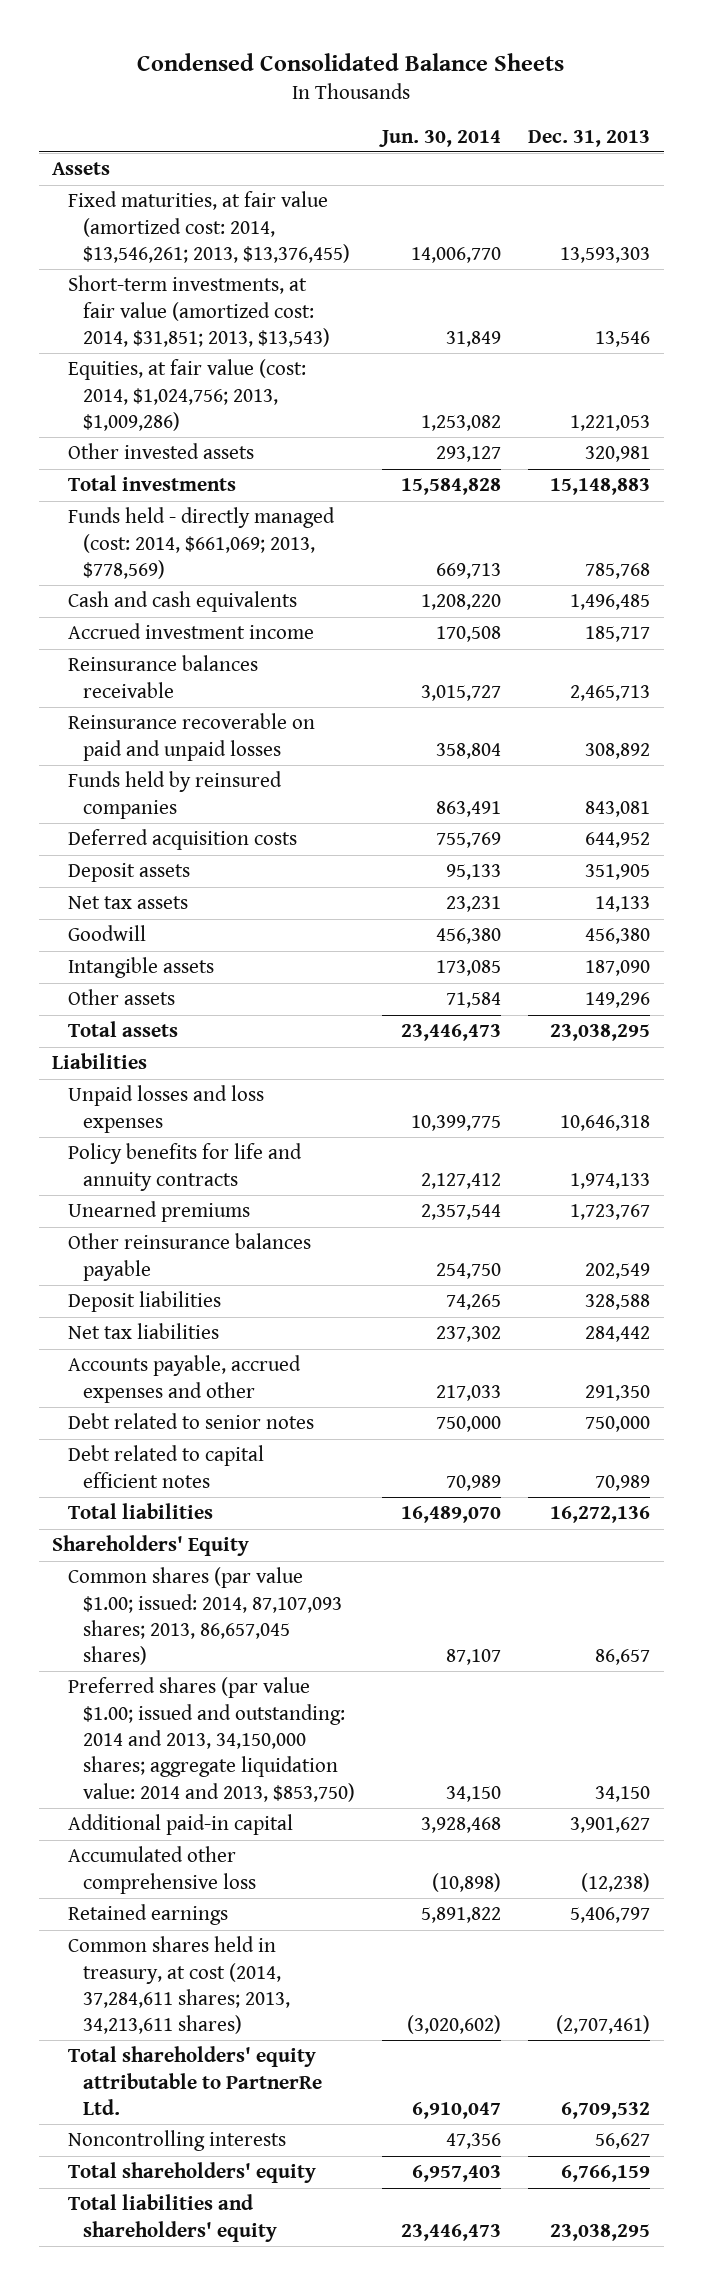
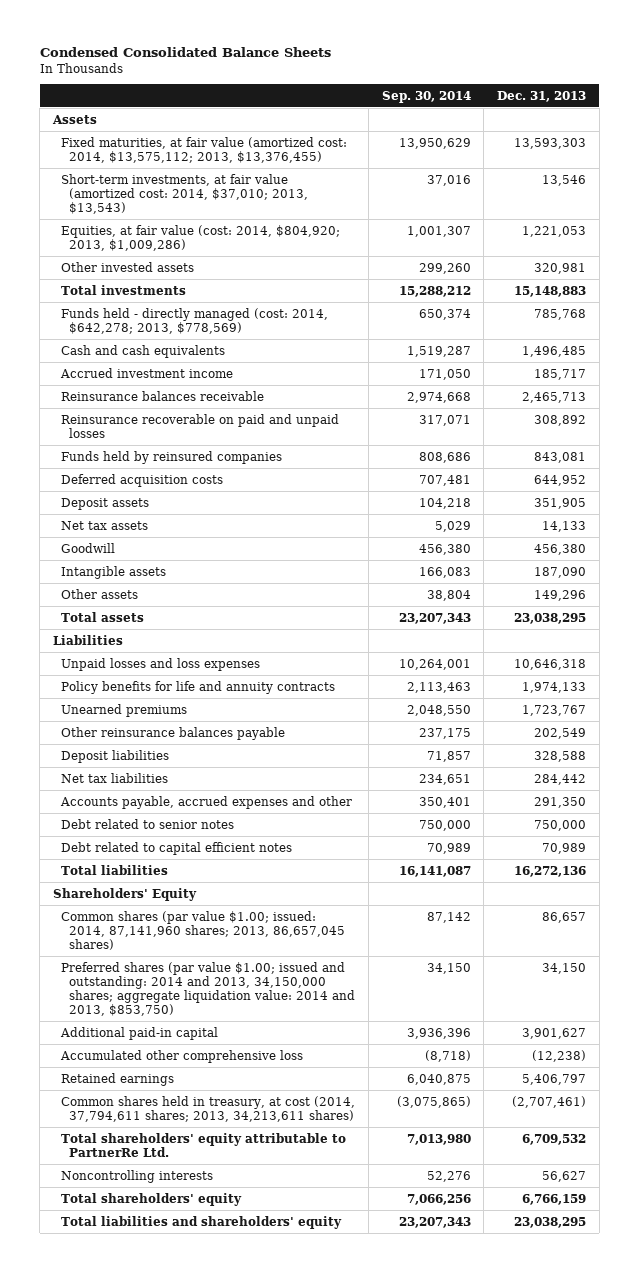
- | Jun. 30, 2014 | Dec. 31, 2013
+ | Sep. 30, 2014 | Dec. 31, 2013
- Fixed maturities, at fair value (amortized cost: 2014, $13,546,261; 2013, $13,376,455) | 14,006,770 | 13,593,303
- Short-term investments, at fair value (amortized cost: 2014, $31,851; 2013, $13,543) | 31,849 | 13,546
- Equities, at fair value (cost: 2014, $1,024,756; 2013, $1,009,286) | 1,253,082 | 1,221,053
+ Fixed maturities, at fair value (amortized cost: 2014, $13,575,112; 2013, $13,376,455) | 13,950,629 | 13,593,303
+ Short-term investments, at fair value (amortized cost: 2014, $37,010; 2013, $13,543) | 37,016 | 13,546
+ Equities, at fair value (cost: 2014, $804,920; 2013, $1,009,286) | 1,001,307 | 1,221,053
- Funds held - directly managed (cost: 2014, $661,069; 2013, $778,569) | 669,713 | 785,768
+ Funds held - directly managed (cost: 2014, $642,278; 2013, $778,569) | 650,374 | 785,768
- Common shares (par value $1.00; issued: 2014, 87,107,093 shares; 2013, 86,657,045 shares) | 87,107 | 86,657
+ Common shares (par value $1.00; issued: 2014, 87,141,960 shares; 2013, 86,657,045 shares) | 87,142 | 86,657
- Common shares held in treasury, at cost (2014, 37,284,611 shares; 2013, 34,213,611 shares) | (3,020,602) | (2,707,461)
+ Common shares held in treasury, at cost (2014, 37,794,611 shares; 2013, 34,213,611 shares) | (3,075,865) | (2,707,461)

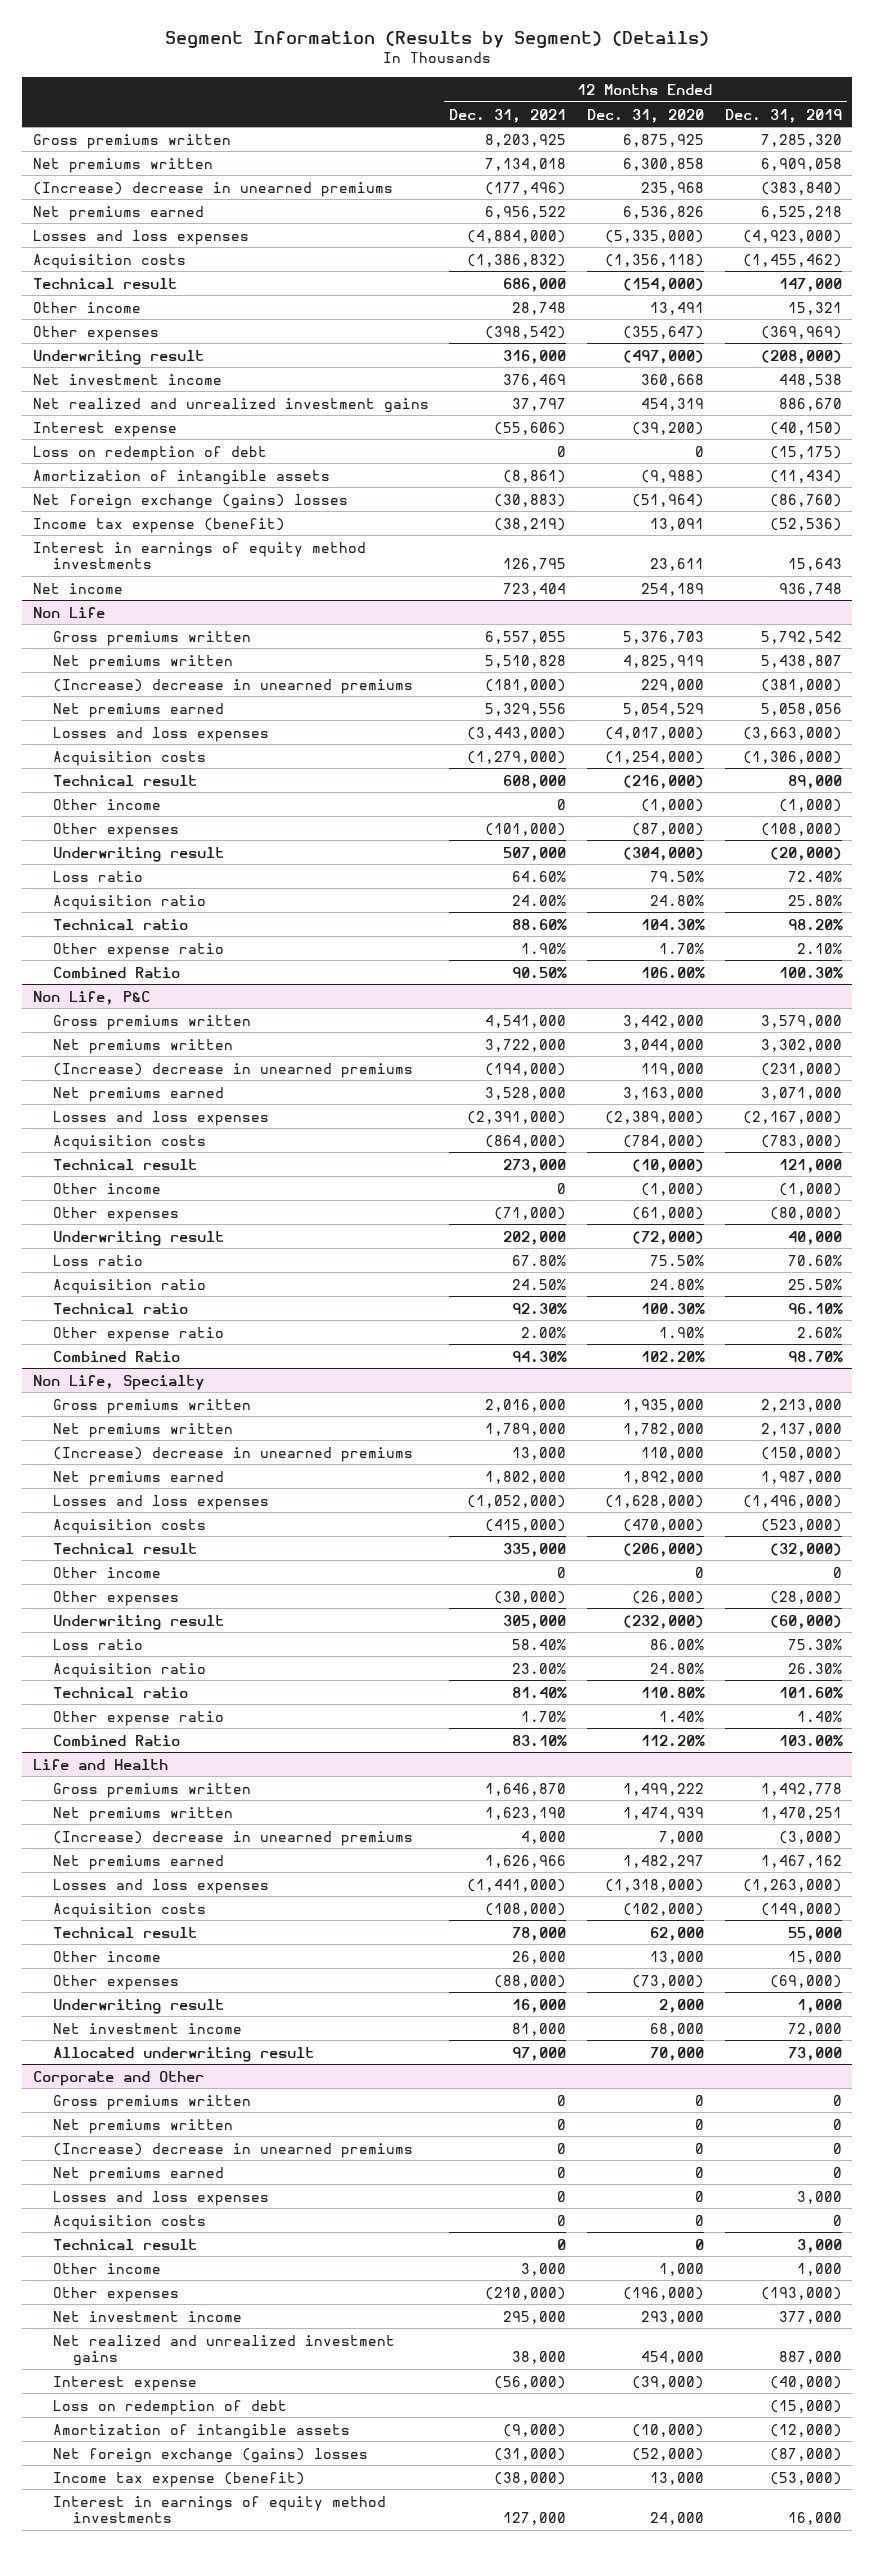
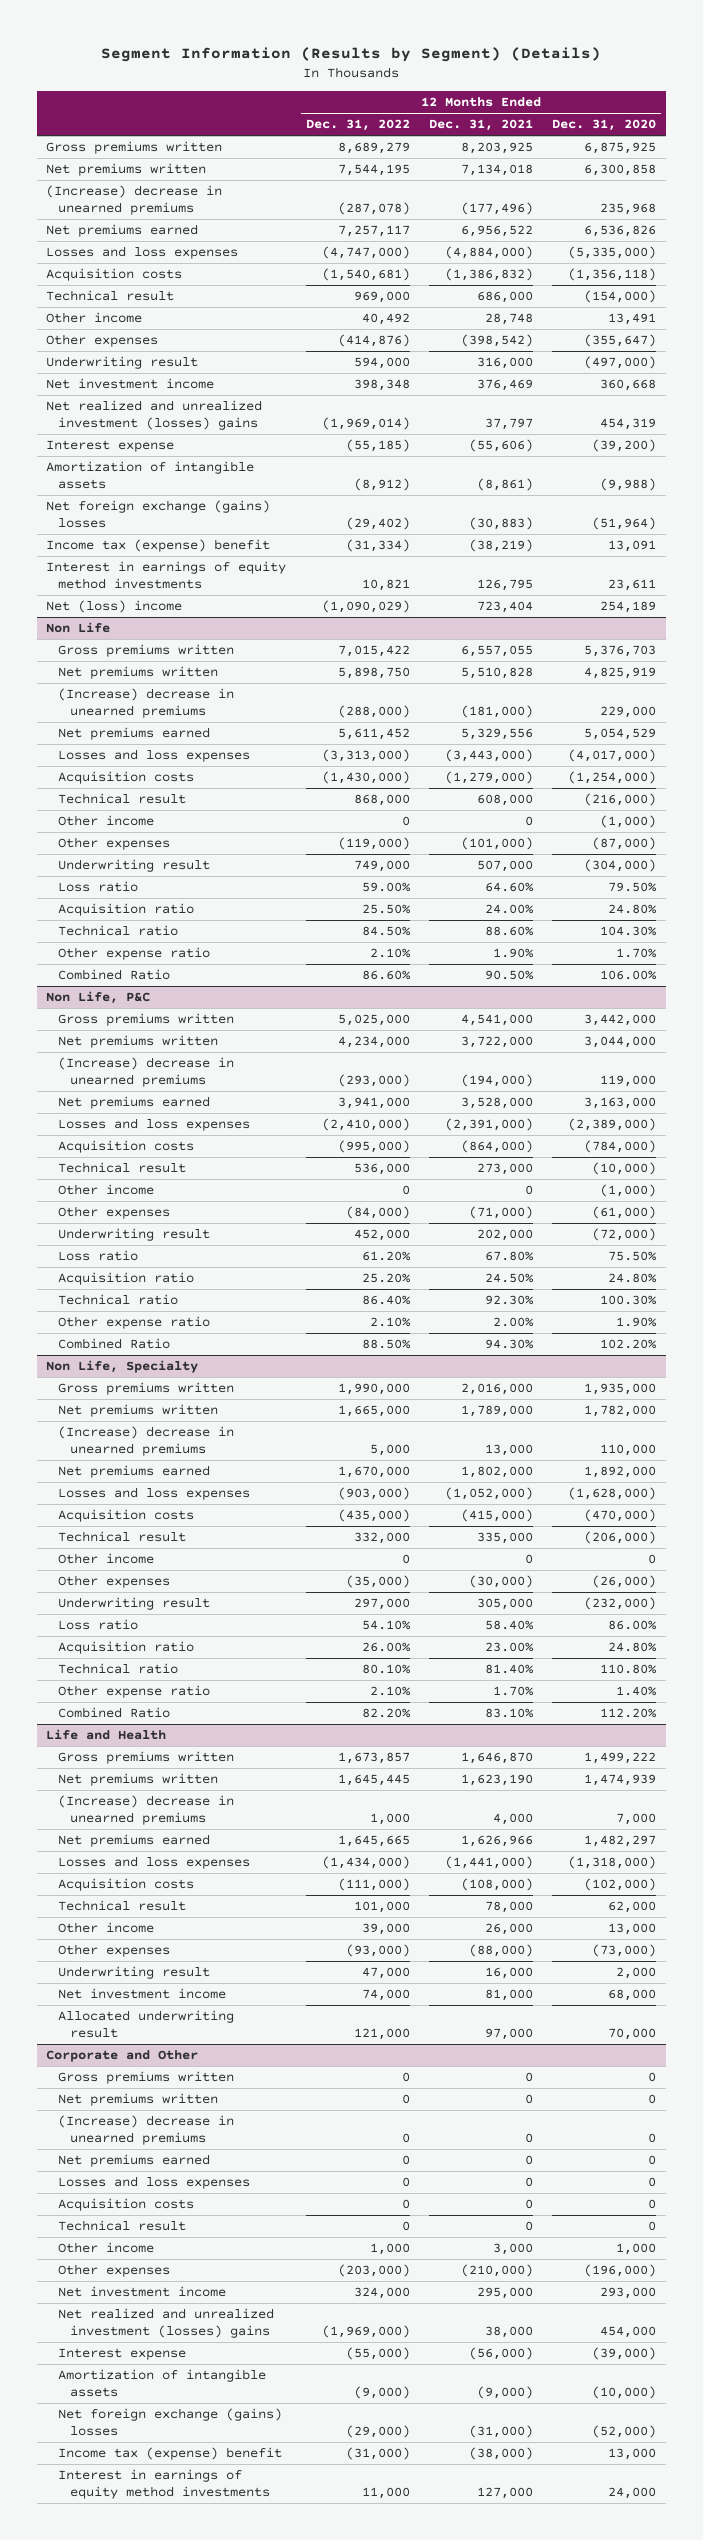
- | 12 Months Ended Dec. 31, 2021 | 12 Months Ended Dec. 31, 2020 | 12 Months Ended Dec. 31, 2019
+ | 12 Months Ended Dec. 31, 2022 | 12 Months Ended Dec. 31, 2021 | 12 Months Ended Dec. 31, 2020
- Net realized and unrealized investment gains | 37,797 | 454,319 | 886,670
+ Net realized and unrealized investment (losses) gains | (1,969,014) | 37,797 | 454,319
- Loss on redemption of debt | 0 | 0 | (15,175)
- Income tax expense (benefit) | (38,219) | 13,091 | (52,536)
+ Income tax (expense) benefit | (31,334) | (38,219) | 13,091
- Net income | 723,404 | 254,189 | 936,748
+ Net (loss) income | (1,090,029) | 723,404 | 254,189
@ Corporate and Other
- Net realized and unrealized investment gains | 38,000 | 454,000 | 887,000
+ Net realized and unrealized investment (losses) gains | (1,969,000) | 38,000 | 454,000
- Loss on redemption of debt | | | (15,000)
- Income tax expense (benefit) | (38,000) | 13,000 | (53,000)
+ Income tax (expense) benefit | (31,000) | (38,000) | 13,000

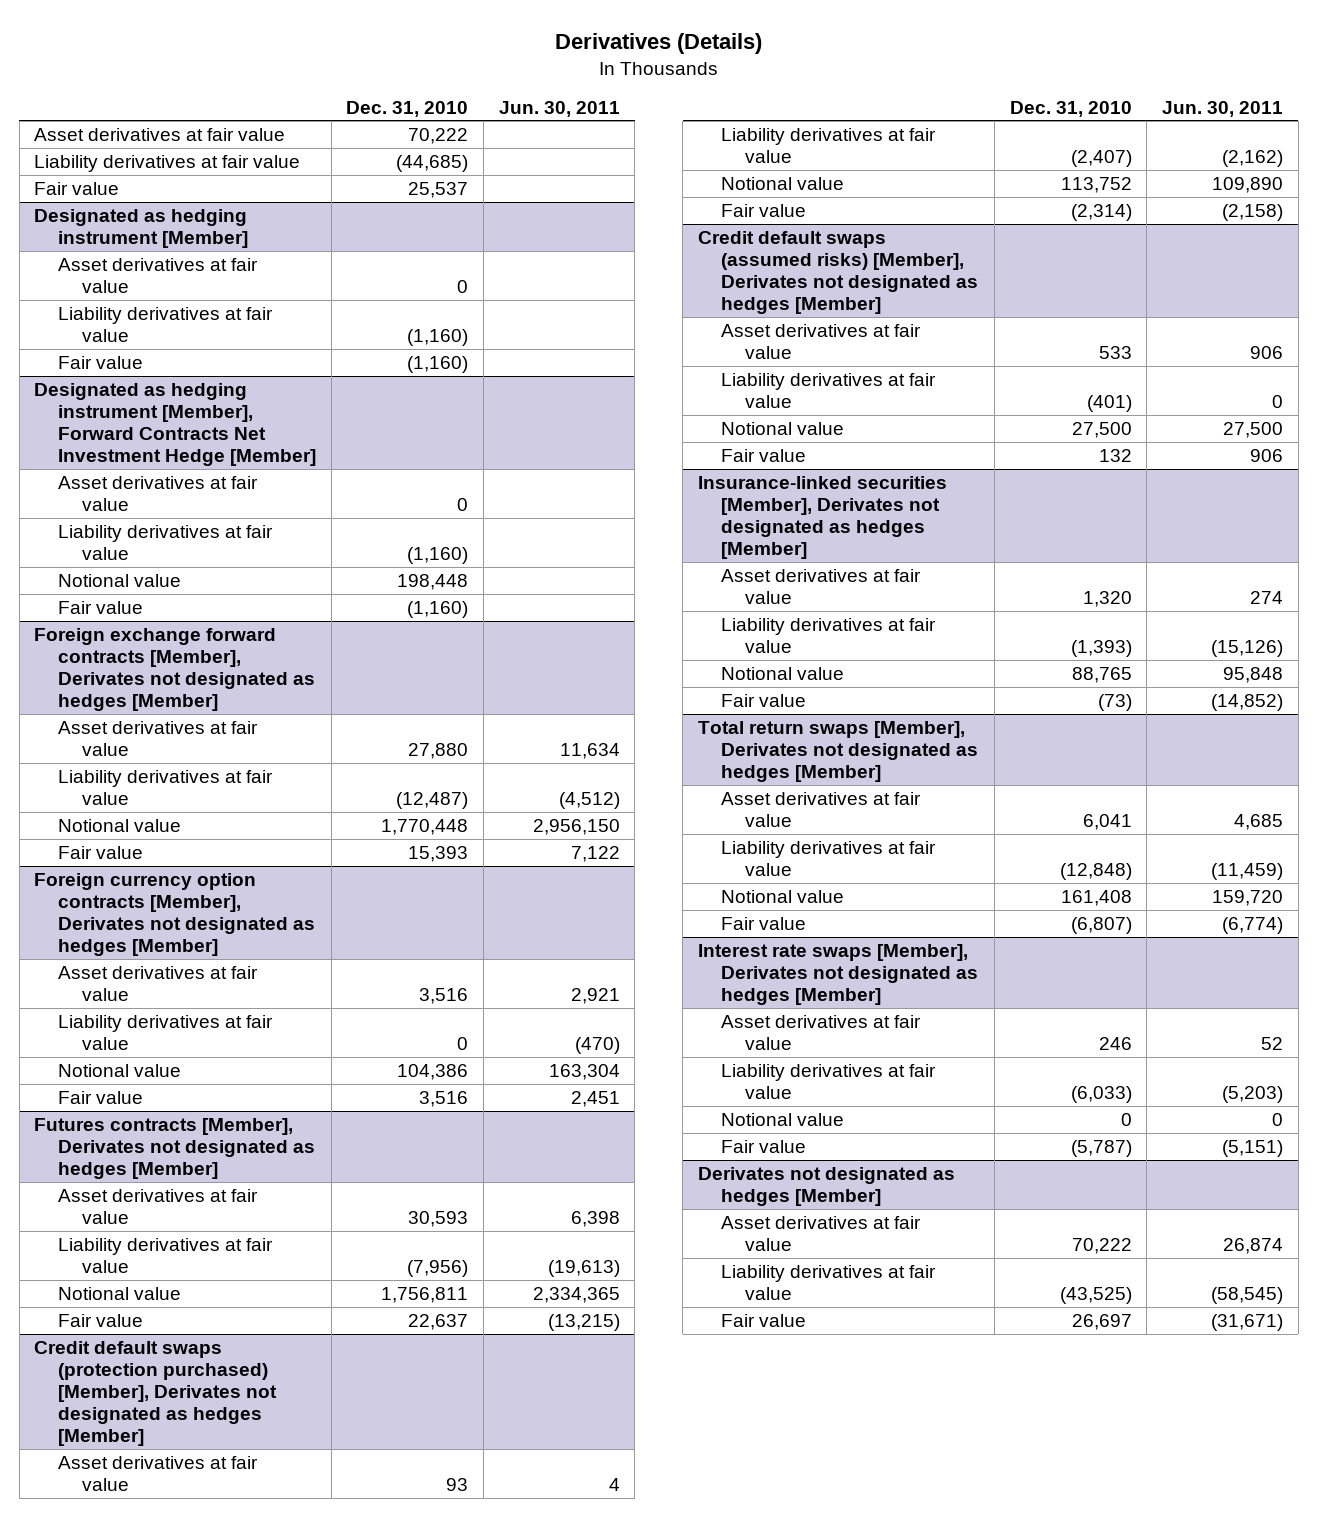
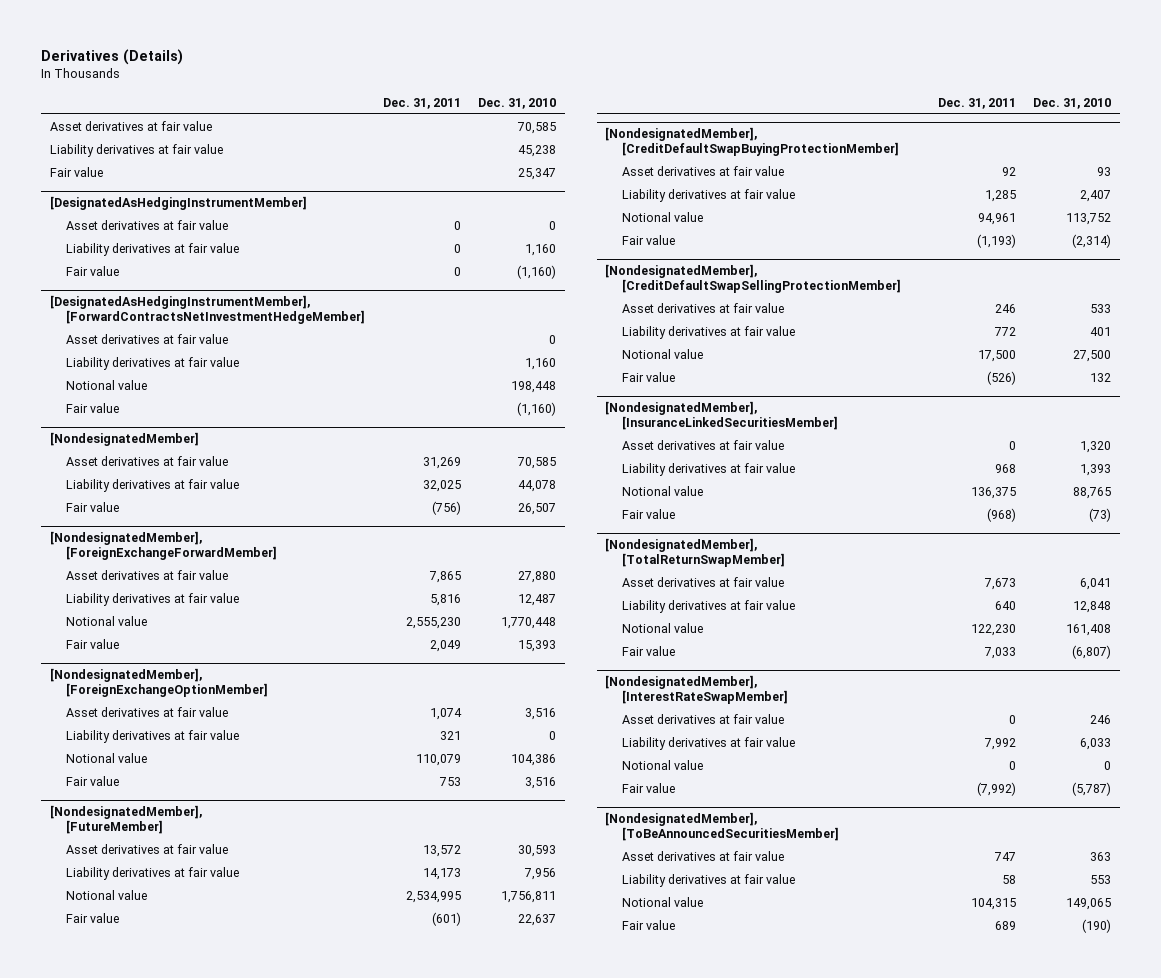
- | Dec. 31, 2010 | Jun. 30, 2011
+ | Dec. 31, 2011 | Dec. 31, 2010
- Asset derivatives at fair value | 70,222 |
- Liability derivatives at fair value | (44,685) |
- Fair value | 25,537 |
- Designated as hedging instrument [Member]
+ Asset derivatives at fair value | | 70,585
+ Liability derivatives at fair value | | 45,238
+ Fair value | | 25,347
+ [DesignatedAsHedgingInstrumentMember]
- Liability derivatives at fair value | (1,160) |
+ Liability derivatives at fair value | 0 | 1,160
- Designated as hedging instrument [Member], Forward Contracts Net Investment Hedge [Member]
+ [DesignatedAsHedgingInstrumentMember], [ForwardContractsNetInvestmentHedgeMember]
- Liability derivatives at fair value | (1,160) |
+ Liability derivatives at fair value | | 1,160
- Foreign exchange forward contracts [Member], Derivates not designated as hedges [Member]
+ [NondesignatedMember]
+ Asset derivatives at fair value | 31,269 | 70,585
+ Liability derivatives at fair value | 32,025 | 44,078
+ Fair value | (756) | 26,507
+ [NondesignatedMember], [ForeignExchangeForwardMember]
- Liability derivatives at fair value | (12,487) | (4,512)
+ Liability derivatives at fair value | 5,816 | 12,487
- Foreign currency option contracts [Member], Derivates not designated as hedges [Member]
+ [NondesignatedMember], [ForeignExchangeOptionMember]
- Futures contracts [Member], Derivates not designated as hedges [Member]
+ [NondesignatedMember], [FutureMember]
- Liability derivatives at fair value | (7,956) | (19,613)
+ Liability derivatives at fair value | 14,173 | 7,956
- Credit default swaps (protection purchased) [Member], Derivates not designated as hedges [Member]
+ [NondesignatedMember], [CreditDefaultSwapBuyingProtectionMember]
- Liability derivatives at fair value | (2,407) | (2,162)
+ Liability derivatives at fair value | 1,285 | 2,407
- Credit default swaps (assumed risks) [Member], Derivates not designated as hedges [Member]
+ [NondesignatedMember], [CreditDefaultSwapSellingProtectionMember]
- Liability derivatives at fair value | (401) | 0
+ Liability derivatives at fair value | 772 | 401
- Insurance-linked securities [Member], Derivates not designated as hedges [Member]
+ [NondesignatedMember], [InsuranceLinkedSecuritiesMember]
- Liability derivatives at fair value | (1,393) | (15,126)
+ Liability derivatives at fair value | 968 | 1,393
- Total return swaps [Member], Derivates not designated as hedges [Member]
+ [NondesignatedMember], [TotalReturnSwapMember]
- Liability derivatives at fair value | (12,848) | (11,459)
+ Liability derivatives at fair value | 640 | 12,848
- Interest rate swaps [Member], Derivates not designated as hedges [Member]
+ [NondesignatedMember], [InterestRateSwapMember]
- Liability derivatives at fair value | (6,033) | (5,203)
+ Liability derivatives at fair value | 7,992 | 6,033
- Derivates not designated as hedges [Member]
- Asset derivatives at fair value | 70,222 | 26,874
- Liability derivatives at fair value | (43,525) | (58,545)
- Fair value | 26,697 | (31,671)
+ [NondesignatedMember], [ToBeAnnouncedSecuritiesMember]
+ Asset derivatives at fair value | 747 | 363
+ Liability derivatives at fair value | 58 | 553
+ Notional value | 104,315 | 149,065
+ Fair value | 689 | (190)

